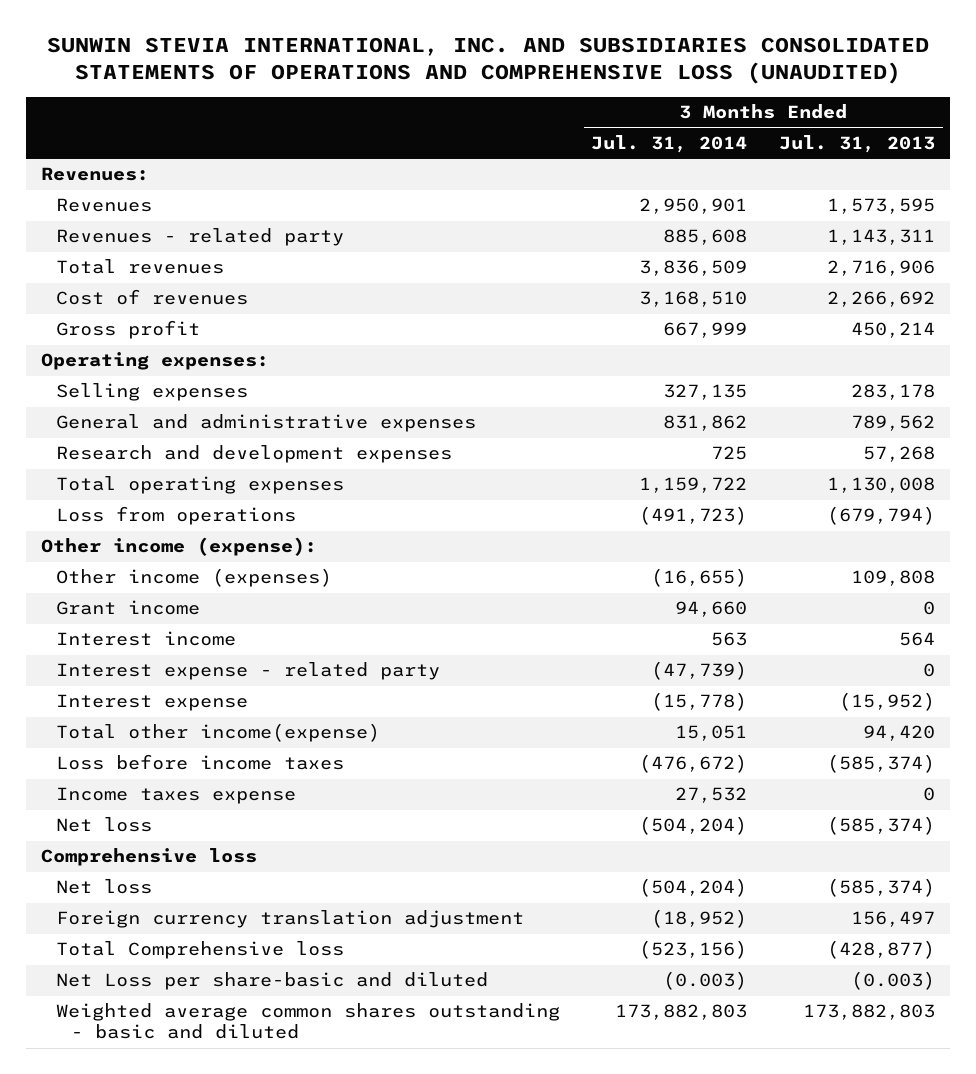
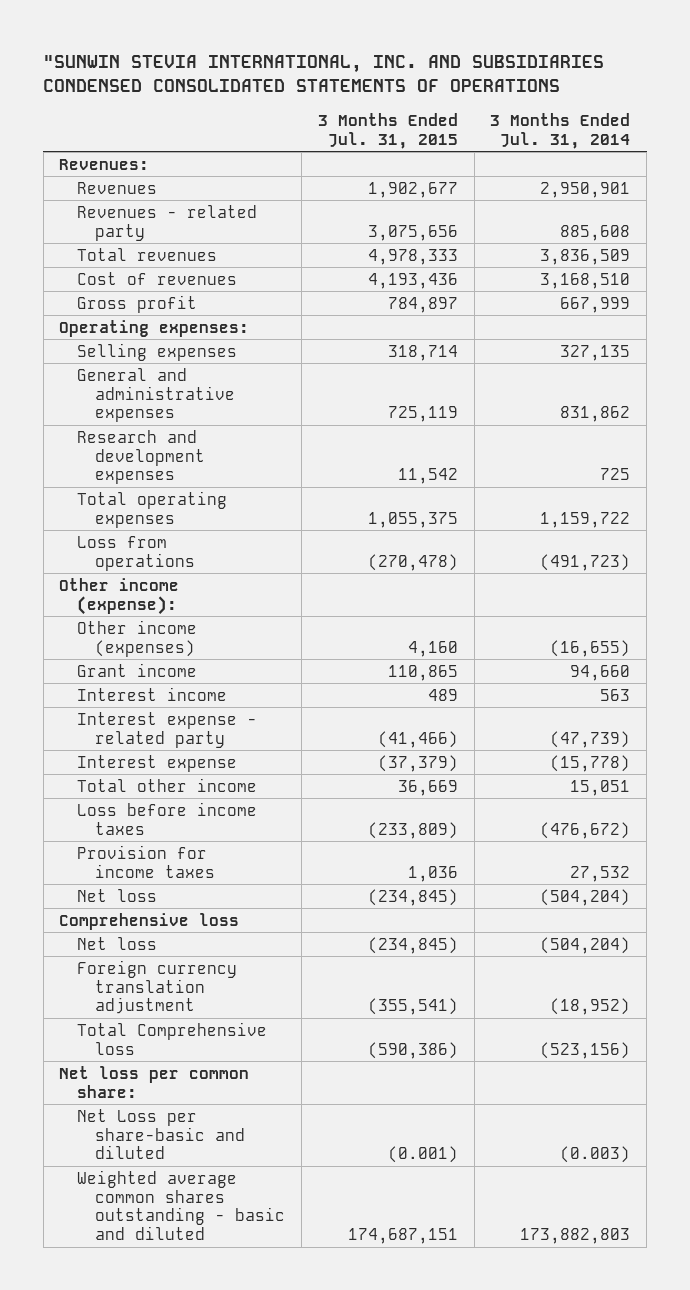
- SUNWIN STEVIA INTERNATIONAL, INC. AND SUBSIDIARIES CONSOLIDATED STATEMENTS OF OPERATIONS AND COMPREHENSIVE LOSS (UNAUDITED)
+ "SUNWIN STEVIA INTERNATIONAL, INC. AND SUBSIDIARIES CONDENSED CONSOLIDATED STATEMENTS OF OPERATIONS
- | 3 Months Ended Jul. 31, 2014 | 3 Months Ended Jul. 31, 2013
+ | 3 Months Ended Jul. 31, 2015 | 3 Months Ended Jul. 31, 2014
- Total other income(expense) | 15,051 | 94,420
+ Total other income | 36,669 | 15,051
- Income taxes expense | 27,532 | 0
+ Provision for income taxes | 1,036 | 27,532
+ Net loss per common share:

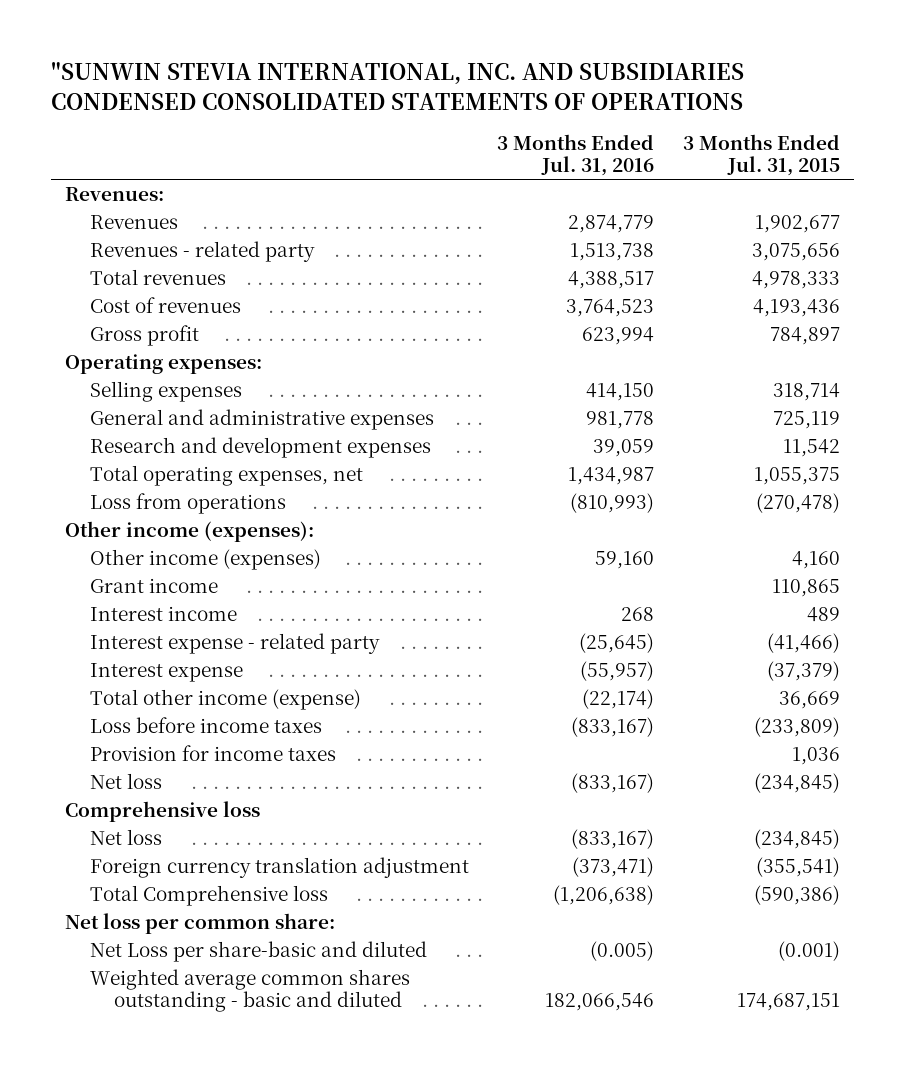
- | 3 Months Ended Jul. 31, 2015 | 3 Months Ended Jul. 31, 2014
+ | 3 Months Ended Jul. 31, 2016 | 3 Months Ended Jul. 31, 2015
- Total operating expenses | 1,055,375 | 1,159,722
+ Total operating expenses, net | 1,434,987 | 1,055,375
- Other income (expense):
+ Other income (expenses):
- Total other income | 36,669 | 15,051
+ Total other income (expense) | (22,174) | 36,669

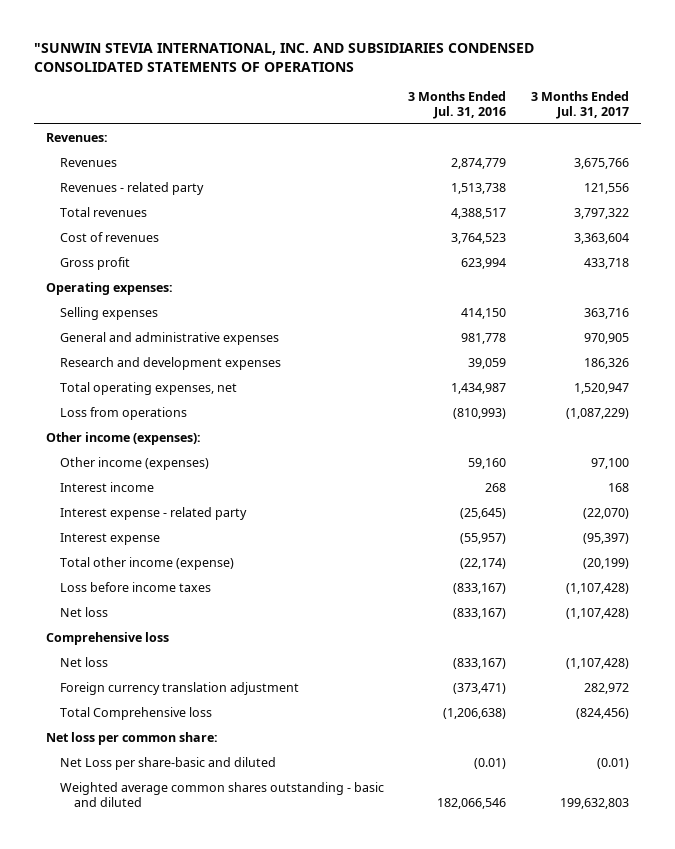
- | 3 Months Ended Jul. 31, 2016 | 3 Months Ended Jul. 31, 2015
+ | 3 Months Ended Jul. 31, 2016 | 3 Months Ended Jul. 31, 2017
- Grant income | | 110,865
- Provision for income taxes | | 1,036
- Net Loss per share-basic and diluted | (0.005) | (0.001)
+ Net Loss per share-basic and diluted | (0.01) | (0.01)

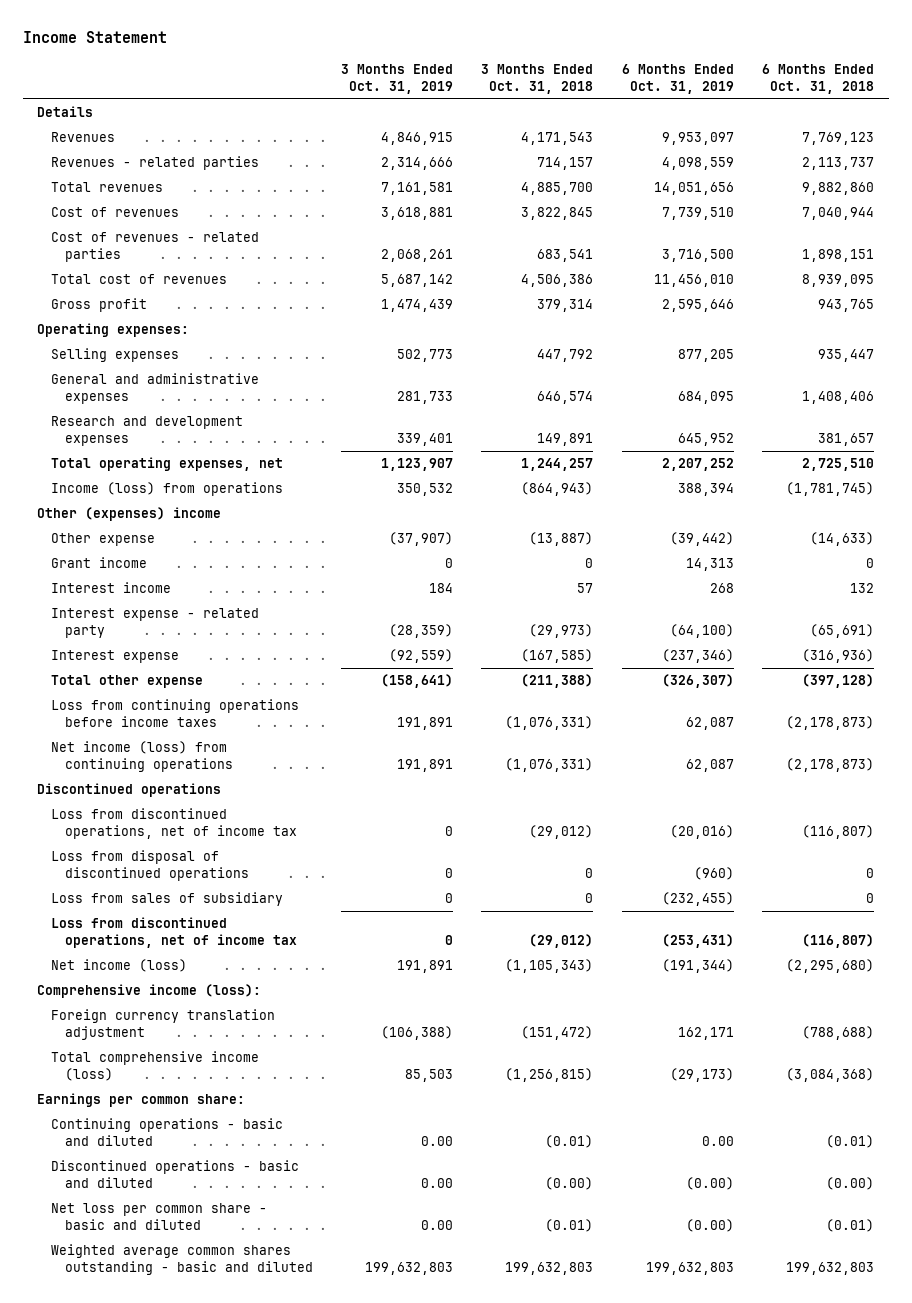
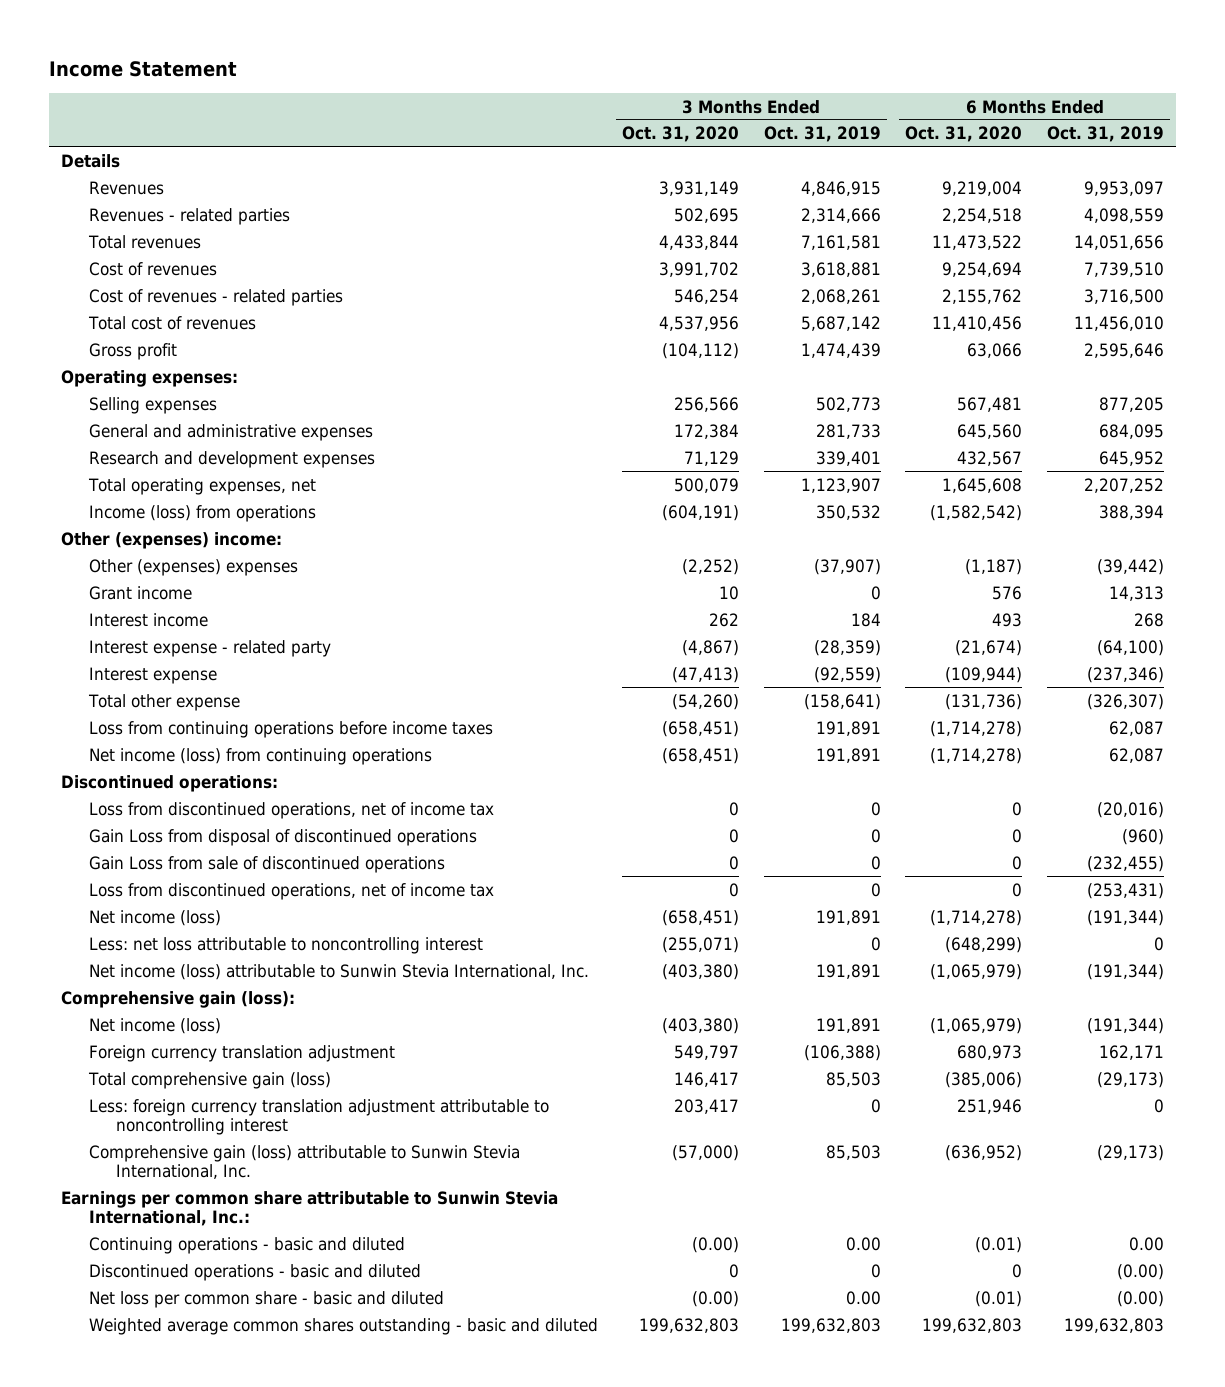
- | 3 Months Ended Oct. 31, 2019 | 3 Months Ended Oct. 31, 2018 | 6 Months Ended Oct. 31, 2019 | 6 Months Ended Oct. 31, 2018
+ | 3 Months Ended Oct. 31, 2020 | 3 Months Ended Oct. 31, 2019 | 6 Months Ended Oct. 31, 2020 | 6 Months Ended Oct. 31, 2019
- Other (expenses) income
- Other expense | (37,907) | (13,887) | (39,442) | (14,633)
+ Other (expenses) income:
+ Other (expenses) expenses | (2,252) | (37,907) | (1,187) | (39,442)
- Discontinued operations
+ Discontinued operations:
- Loss from disposal of discontinued operations | 0 | 0 | (960) | 0
- Loss from sales of subsidiary | 0 | 0 | (232,455) | 0
+ Gain Loss from disposal of discontinued operations | 0 | 0 | 0 | (960)
+ Gain Loss from sale of discontinued operations | 0 | 0 | 0 | (232,455)
- Comprehensive income (loss):
+ Less: net loss attributable to noncontrolling interest | (255,071) | 0 | (648,299) | 0
+ Net income (loss) attributable to Sunwin Stevia International, Inc. | (403,380) | 191,891 | (1,065,979) | (191,344)
+ Comprehensive gain (loss):
+ Net income (loss) | (403,380) | 191,891 | (1,065,979) | (191,344)
- Total comprehensive income (loss) | 85,503 | (1,256,815) | (29,173) | (3,084,368)
- Earnings per common share:
+ Total comprehensive gain (loss) | 146,417 | 85,503 | (385,006) | (29,173)
+ Less: foreign currency translation adjustment attributable to noncontrolling interest | 203,417 | 0 | 251,946 | 0
+ Comprehensive gain (loss) attributable to Sunwin Stevia International, Inc. | (57,000) | 85,503 | (636,952) | (29,173)
+ Earnings per common share attributable to Sunwin Stevia International, Inc.:
- Discontinued operations - basic and diluted | 0.00 | (0.00) | (0.00) | (0.00)
+ Discontinued operations - basic and diluted | 0 | 0 | 0 | (0.00)

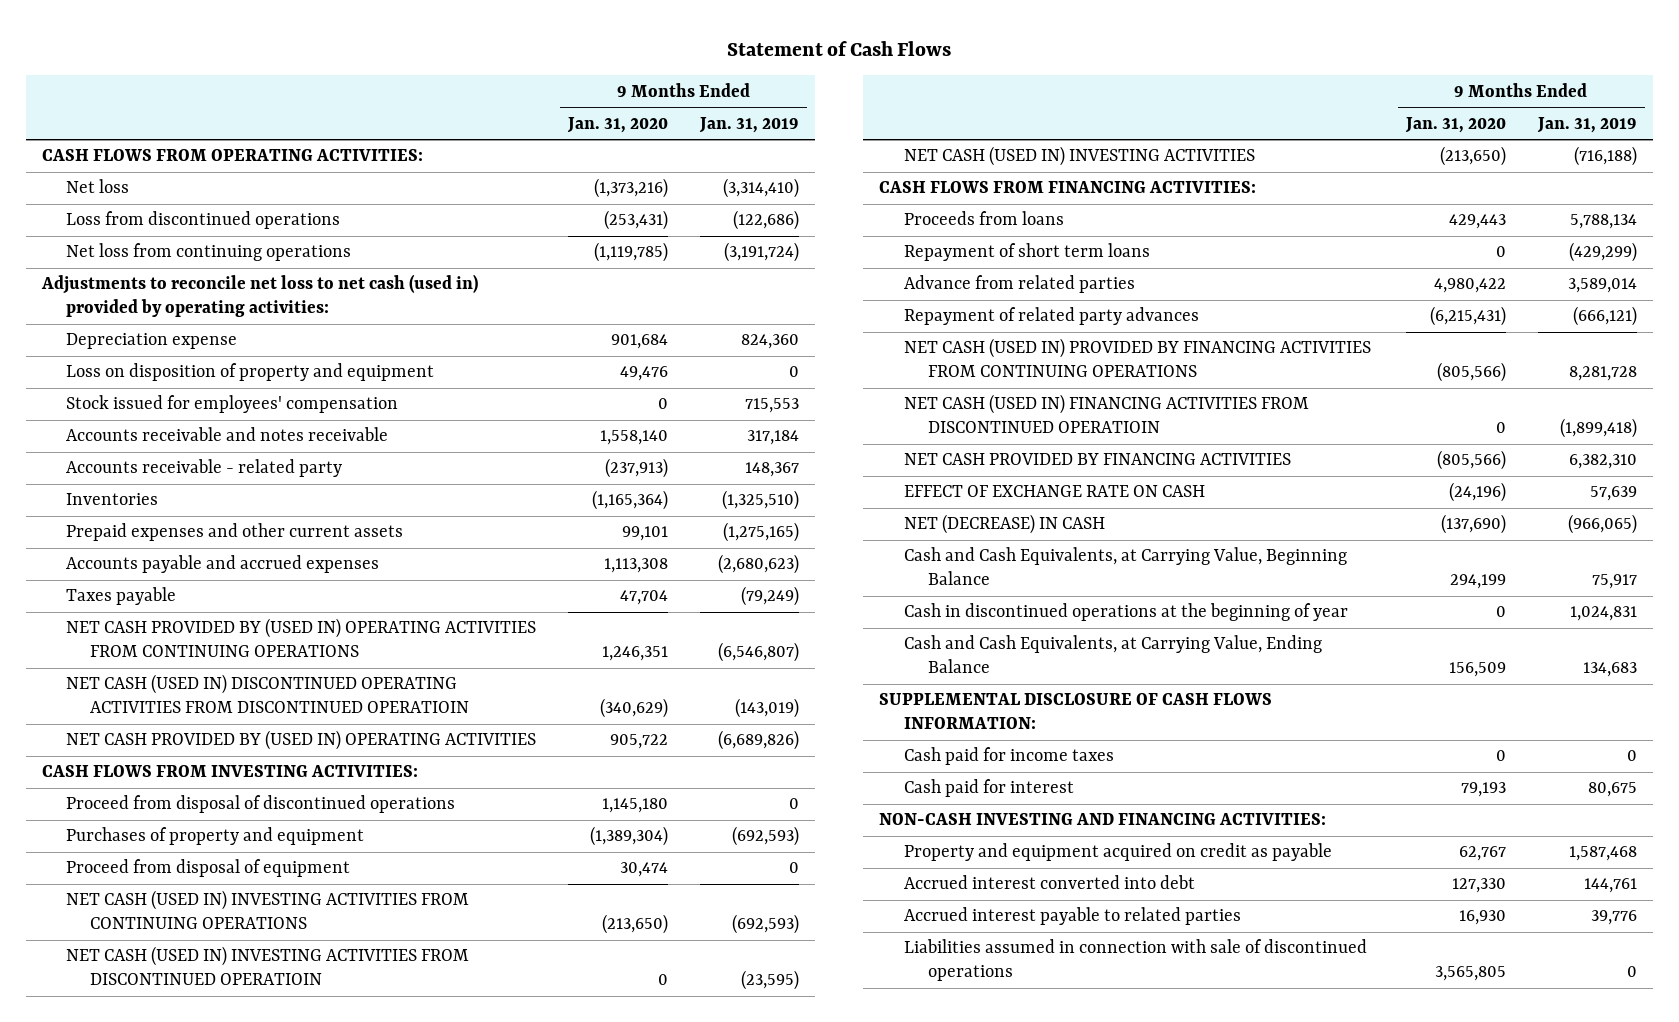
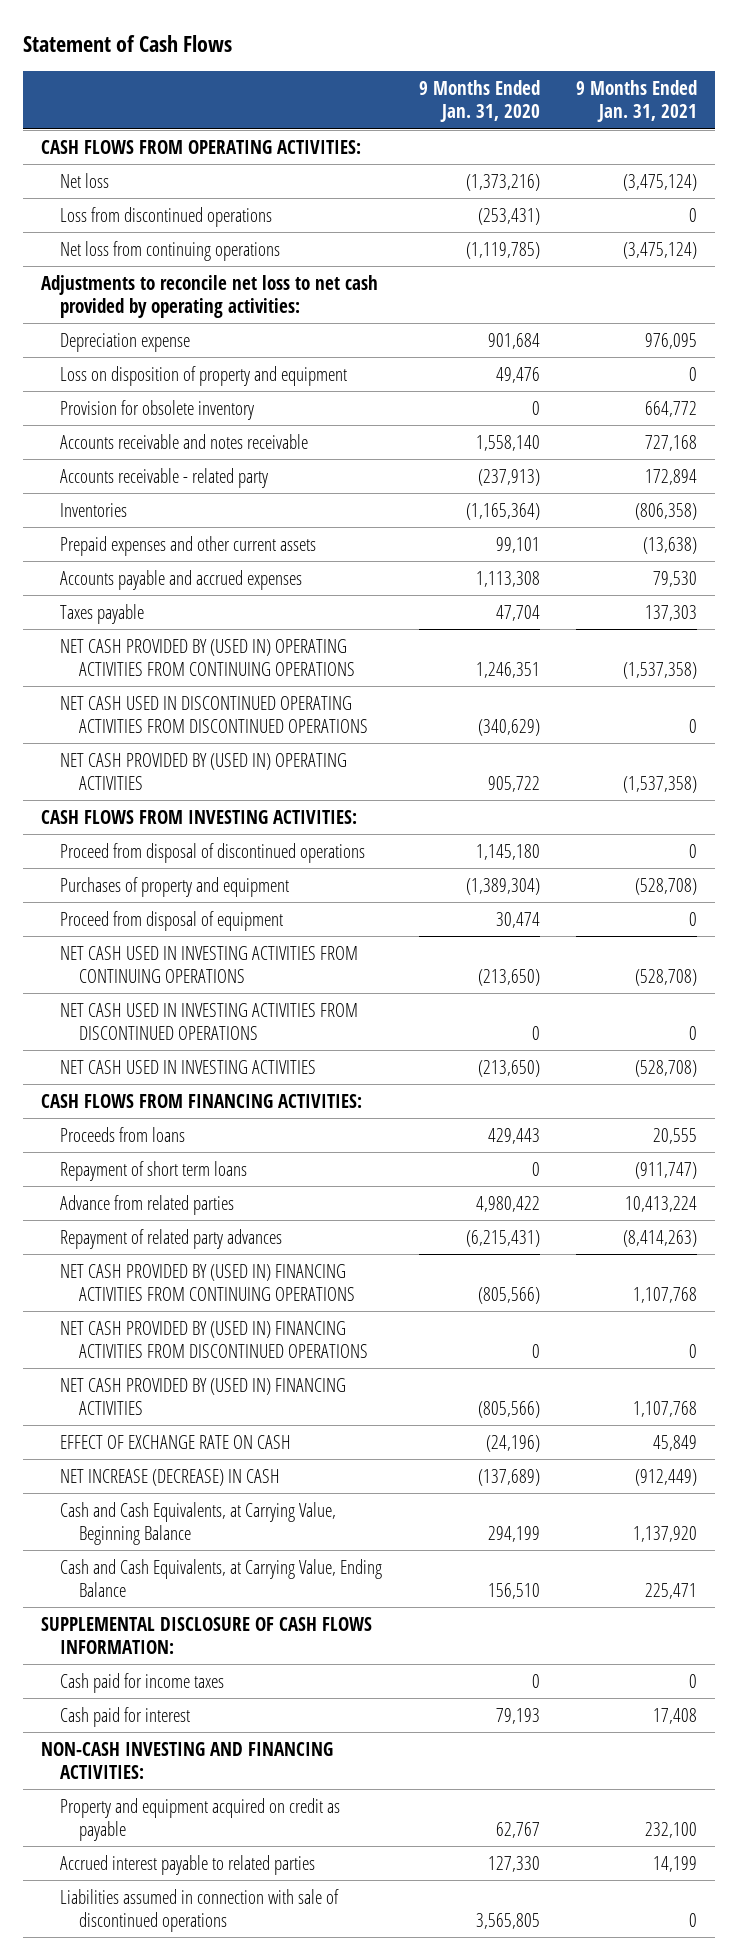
- | 9 Months Ended Jan. 31, 2020 | 9 Months Ended Jan. 31, 2019
+ | 9 Months Ended Jan. 31, 2020 | 9 Months Ended Jan. 31, 2021
- Adjustments to reconcile net loss to net cash (used in) provided by operating activities:
+ Adjustments to reconcile net loss to net cash provided by operating activities:
- Stock issued for employees' compensation | 0 | 715,553
+ Provision for obsolete inventory | 0 | 664,772
- NET CASH (USED IN) DISCONTINUED OPERATING ACTIVITIES FROM DISCONTINUED OPERATIOIN | (340,629) | (143,019)
+ NET CASH USED IN DISCONTINUED OPERATING ACTIVITIES FROM DISCONTINUED OPERATIONS | (340,629) | 0
- NET CASH (USED IN) INVESTING ACTIVITIES FROM CONTINUING OPERATIONS | (213,650) | (692,593)
- NET CASH (USED IN) INVESTING ACTIVITIES FROM DISCONTINUED OPERATIOIN | 0 | (23,595)
- NET CASH (USED IN) INVESTING ACTIVITIES | (213,650) | (716,188)
+ NET CASH USED IN INVESTING ACTIVITIES FROM CONTINUING OPERATIONS | (213,650) | (528,708)
+ NET CASH USED IN INVESTING ACTIVITIES FROM DISCONTINUED OPERATIONS | 0 | 0
+ NET CASH USED IN INVESTING ACTIVITIES | (213,650) | (528,708)
- NET CASH (USED IN) PROVIDED BY FINANCING ACTIVITIES FROM CONTINUING OPERATIONS | (805,566) | 8,281,728
- NET CASH (USED IN) FINANCING ACTIVITIES FROM DISCONTINUED OPERATIOIN | 0 | (1,899,418)
- NET CASH PROVIDED BY FINANCING ACTIVITIES | (805,566) | 6,382,310
+ NET CASH PROVIDED BY (USED IN) FINANCING ACTIVITIES FROM CONTINUING OPERATIONS | (805,566) | 1,107,768
+ NET CASH PROVIDED BY (USED IN) FINANCING ACTIVITIES FROM DISCONTINUED OPERATIONS | 0 | 0
+ NET CASH PROVIDED BY (USED IN) FINANCING ACTIVITIES | (805,566) | 1,107,768
- NET (DECREASE) IN CASH | (137,690) | (966,065)
+ NET INCREASE (DECREASE) IN CASH | (137,689) | (912,449)
- Cash in discontinued operations at the beginning of year | 0 | 1,024,831
- Cash and Cash Equivalents, at Carrying Value, Ending Balance | 156,509 | 134,683
+ Cash and Cash Equivalents, at Carrying Value, Ending Balance | 156,510 | 225,471
- Accrued interest converted into debt | 127,330 | 144,761
- Accrued interest payable to related parties | 16,930 | 39,776
+ Accrued interest payable to related parties | 127,330 | 14,199

